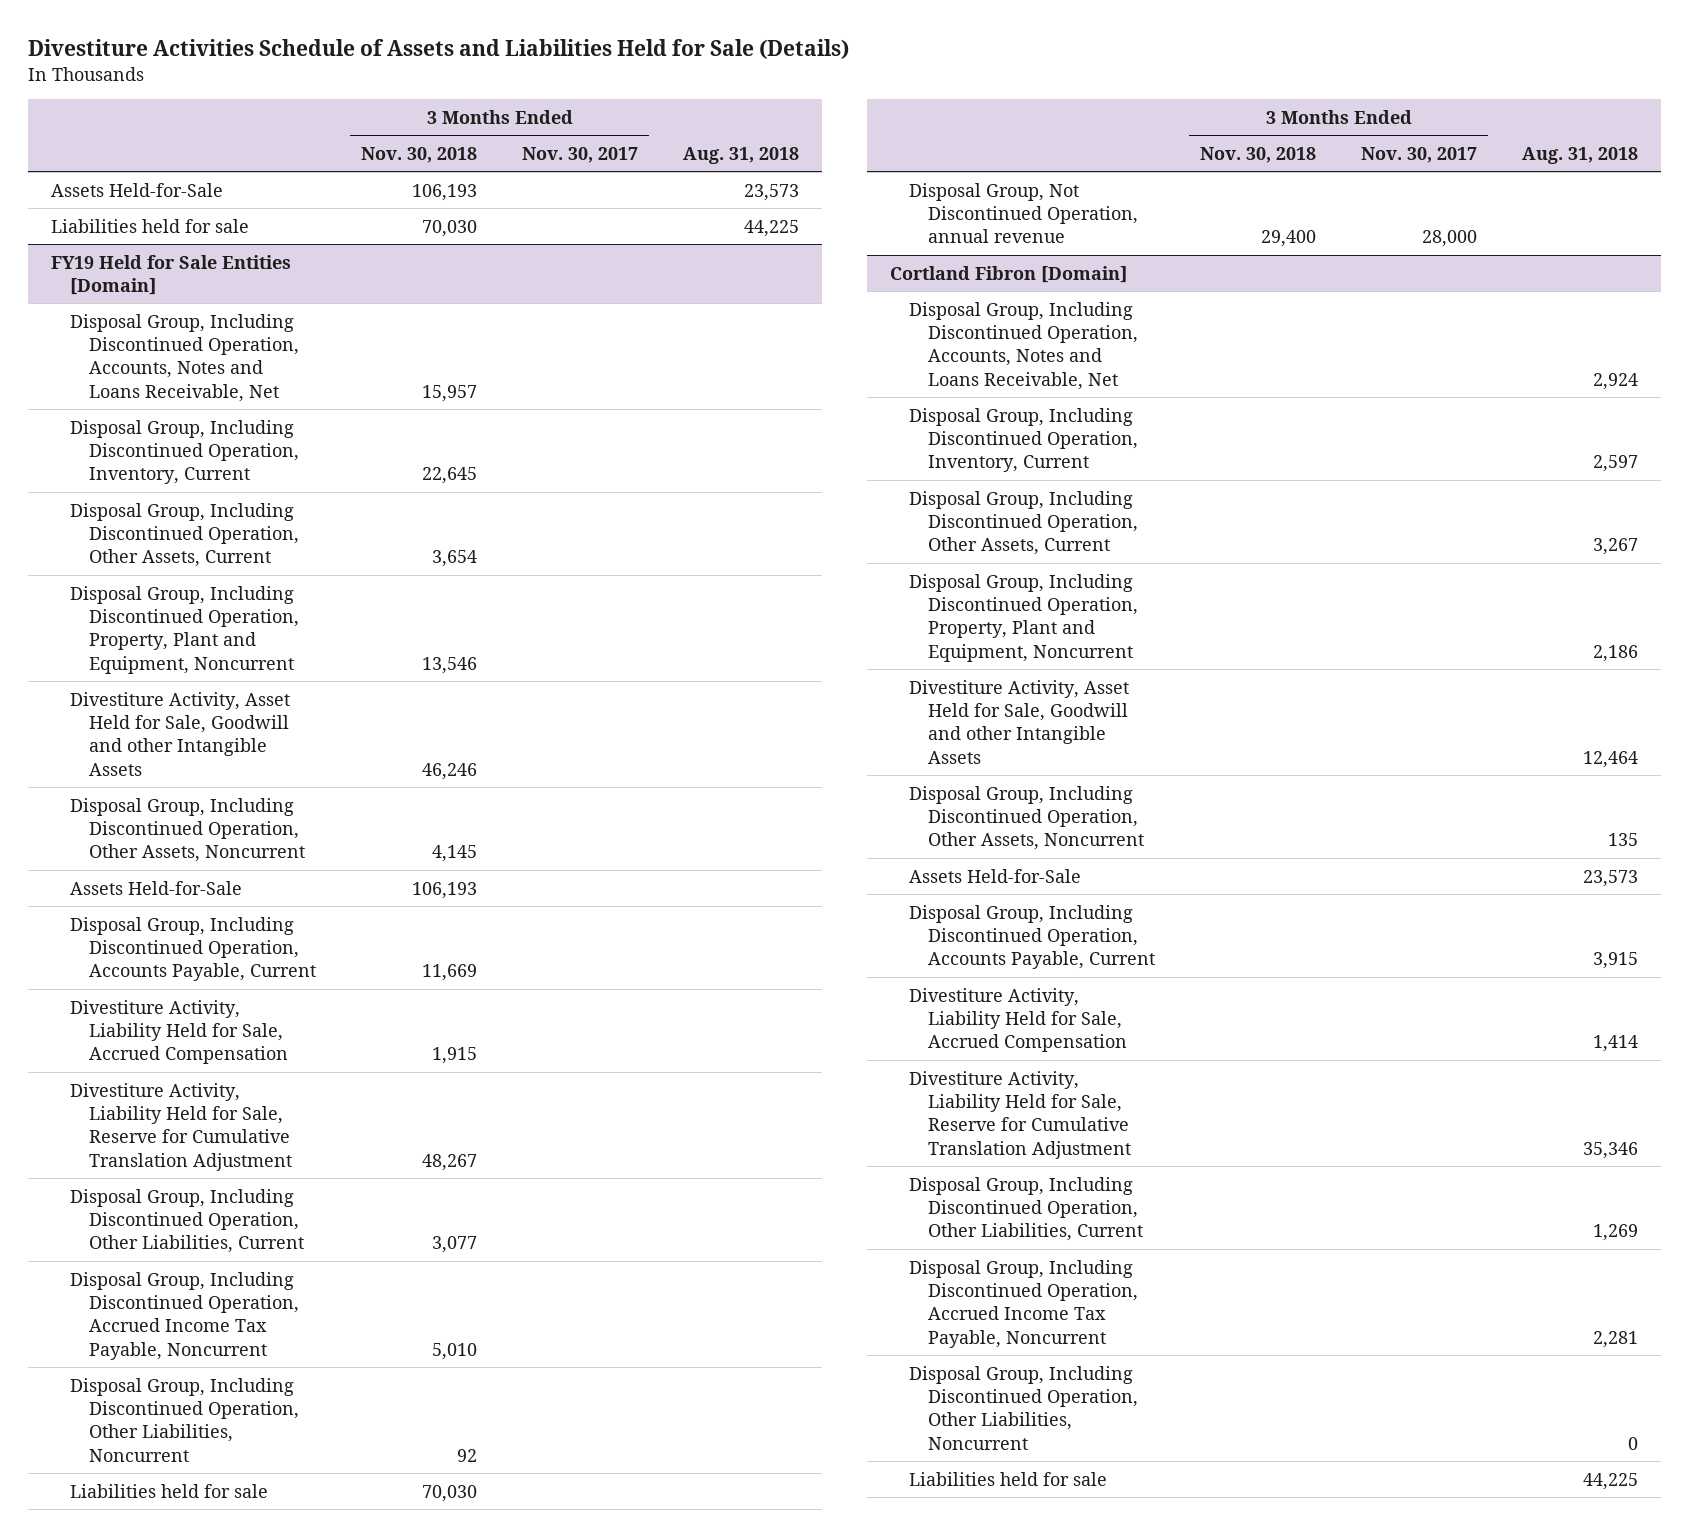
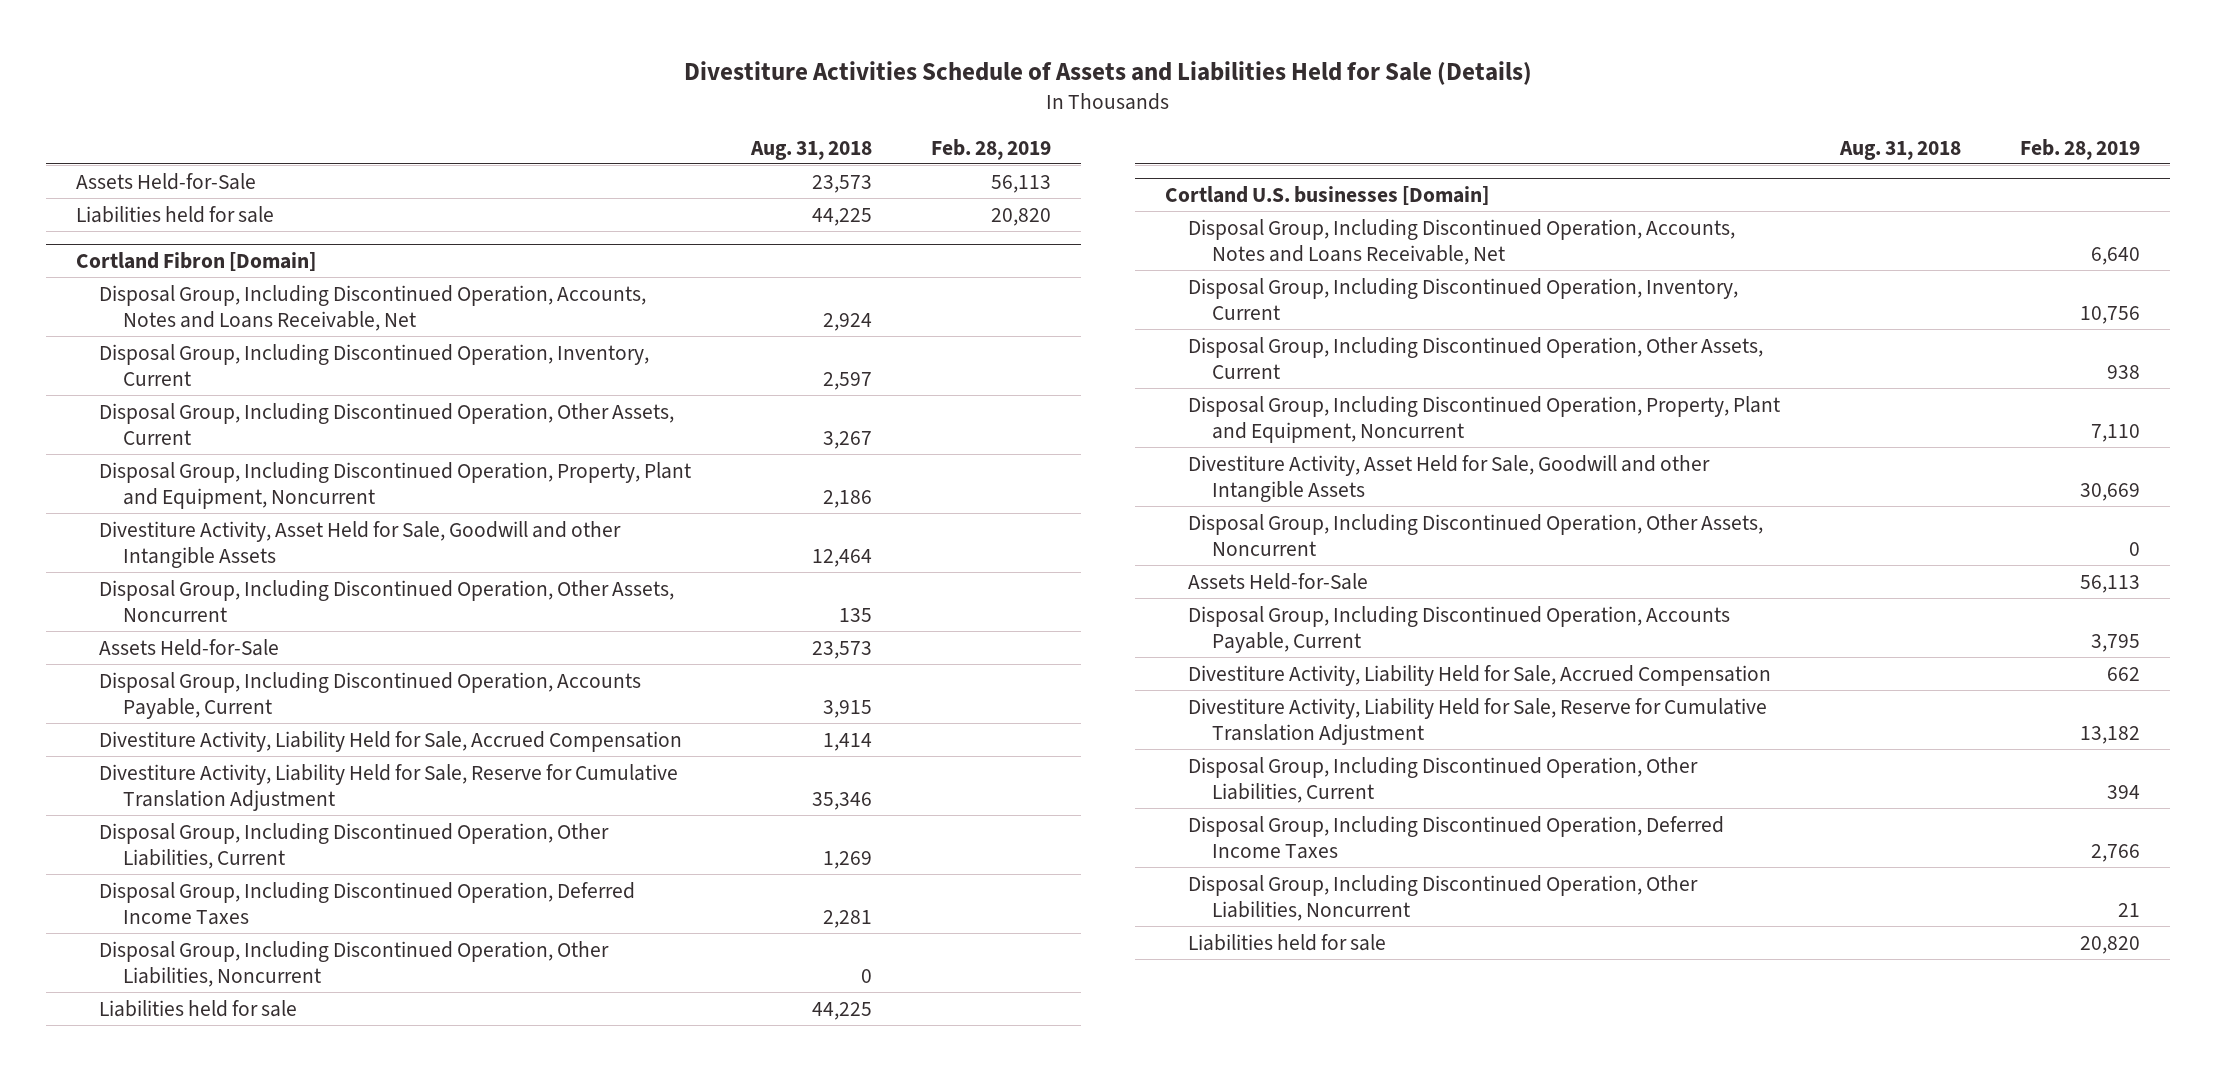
- | 3 Months Ended Nov. 30, 2018 | 3 Months Ended Nov. 30, 2017 | Aug. 31, 2018
+ | Aug. 31, 2018 | Feb. 28, 2019
- FY19 Held for Sale Entities [Domain]
- Disposal Group, Including Discontinued Operation, Accounts, Notes and Loans Receivable, Net | 15,957 | |
- Disposal Group, Including Discontinued Operation, Inventory, Current | 22,645 | |
- Disposal Group, Including Discontinued Operation, Other Assets, Current | 3,654 | |
- Disposal Group, Including Discontinued Operation, Property, Plant and Equipment, Noncurrent | 13,546 | |
- Divestiture Activity, Asset Held for Sale, Goodwill and other Intangible Assets | 46,246 | |
- Disposal Group, Including Discontinued Operation, Other Assets, Noncurrent | 4,145 | |
- Assets Held-for-Sale | 106,193 | |
- Disposal Group, Including Discontinued Operation, Accounts Payable, Current | 11,669 | |
- Divestiture Activity, Liability Held for Sale, Accrued Compensation | 1,915 | |
- Divestiture Activity, Liability Held for Sale, Reserve for Cumulative Translation Adjustment | 48,267 | |
- Disposal Group, Including Discontinued Operation, Other Liabilities, Current | 3,077 | |
- Disposal Group, Including Discontinued Operation, Accrued Income Tax Payable, Noncurrent | 5,010 | |
- Disposal Group, Including Discontinued Operation, Other Liabilities, Noncurrent | 92 | |
- Liabilities held for sale | 70,030 | |
- Disposal Group, Not Discontinued Operation, annual revenue | 29,400 | 28,000 |
@ Cortland Fibron [Domain]
- Disposal Group, Including Discontinued Operation, Accrued Income Tax Payable, Noncurrent | | | 2,281
+ Disposal Group, Including Discontinued Operation, Deferred Income Taxes | 2,281 |
+ Cortland U.S. businesses [Domain]
+ Disposal Group, Including Discontinued Operation, Accounts, Notes and Loans Receivable, Net | | 6,640
+ Disposal Group, Including Discontinued Operation, Inventory, Current | | 10,756
+ Disposal Group, Including Discontinued Operation, Other Assets, Current | | 938
+ Disposal Group, Including Discontinued Operation, Property, Plant and Equipment, Noncurrent | | 7,110
+ Divestiture Activity, Asset Held for Sale, Goodwill and other Intangible Assets | | 30,669
+ Disposal Group, Including Discontinued Operation, Other Assets, Noncurrent | | 0
+ Assets Held-for-Sale | | 56,113
+ Disposal Group, Including Discontinued Operation, Accounts Payable, Current | | 3,795
+ Divestiture Activity, Liability Held for Sale, Accrued Compensation | | 662
+ Divestiture Activity, Liability Held for Sale, Reserve for Cumulative Translation Adjustment | | 13,182
+ Disposal Group, Including Discontinued Operation, Other Liabilities, Current | | 394
+ Disposal Group, Including Discontinued Operation, Deferred Income Taxes | | 2,766
+ Disposal Group, Including Discontinued Operation, Other Liabilities, Noncurrent | | 21
+ Liabilities held for sale | | 20,820

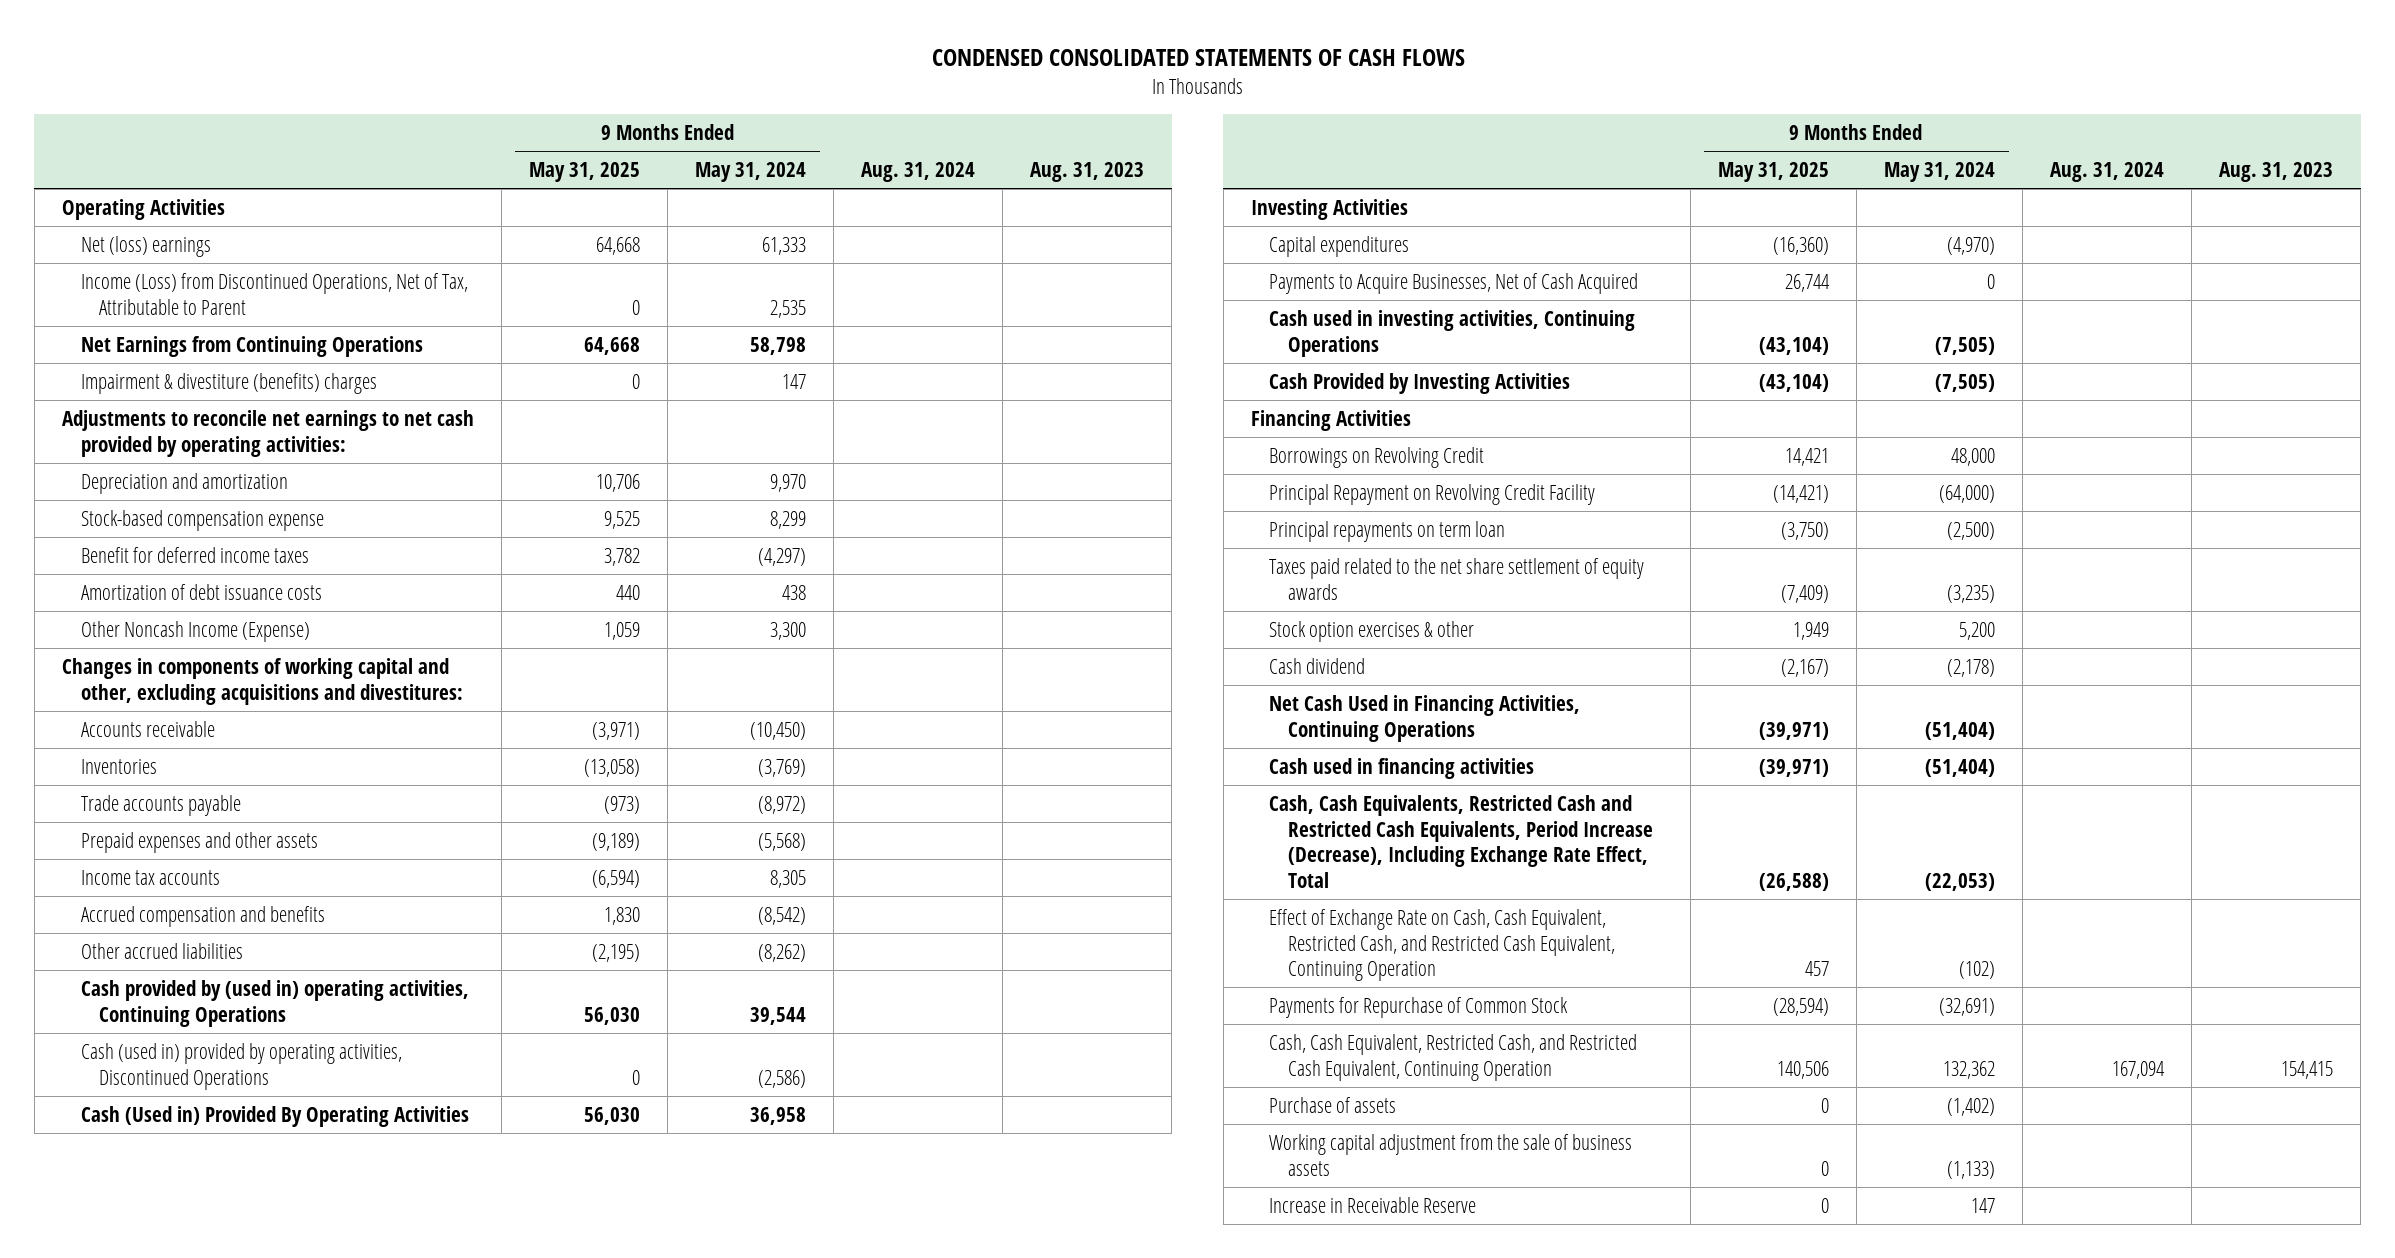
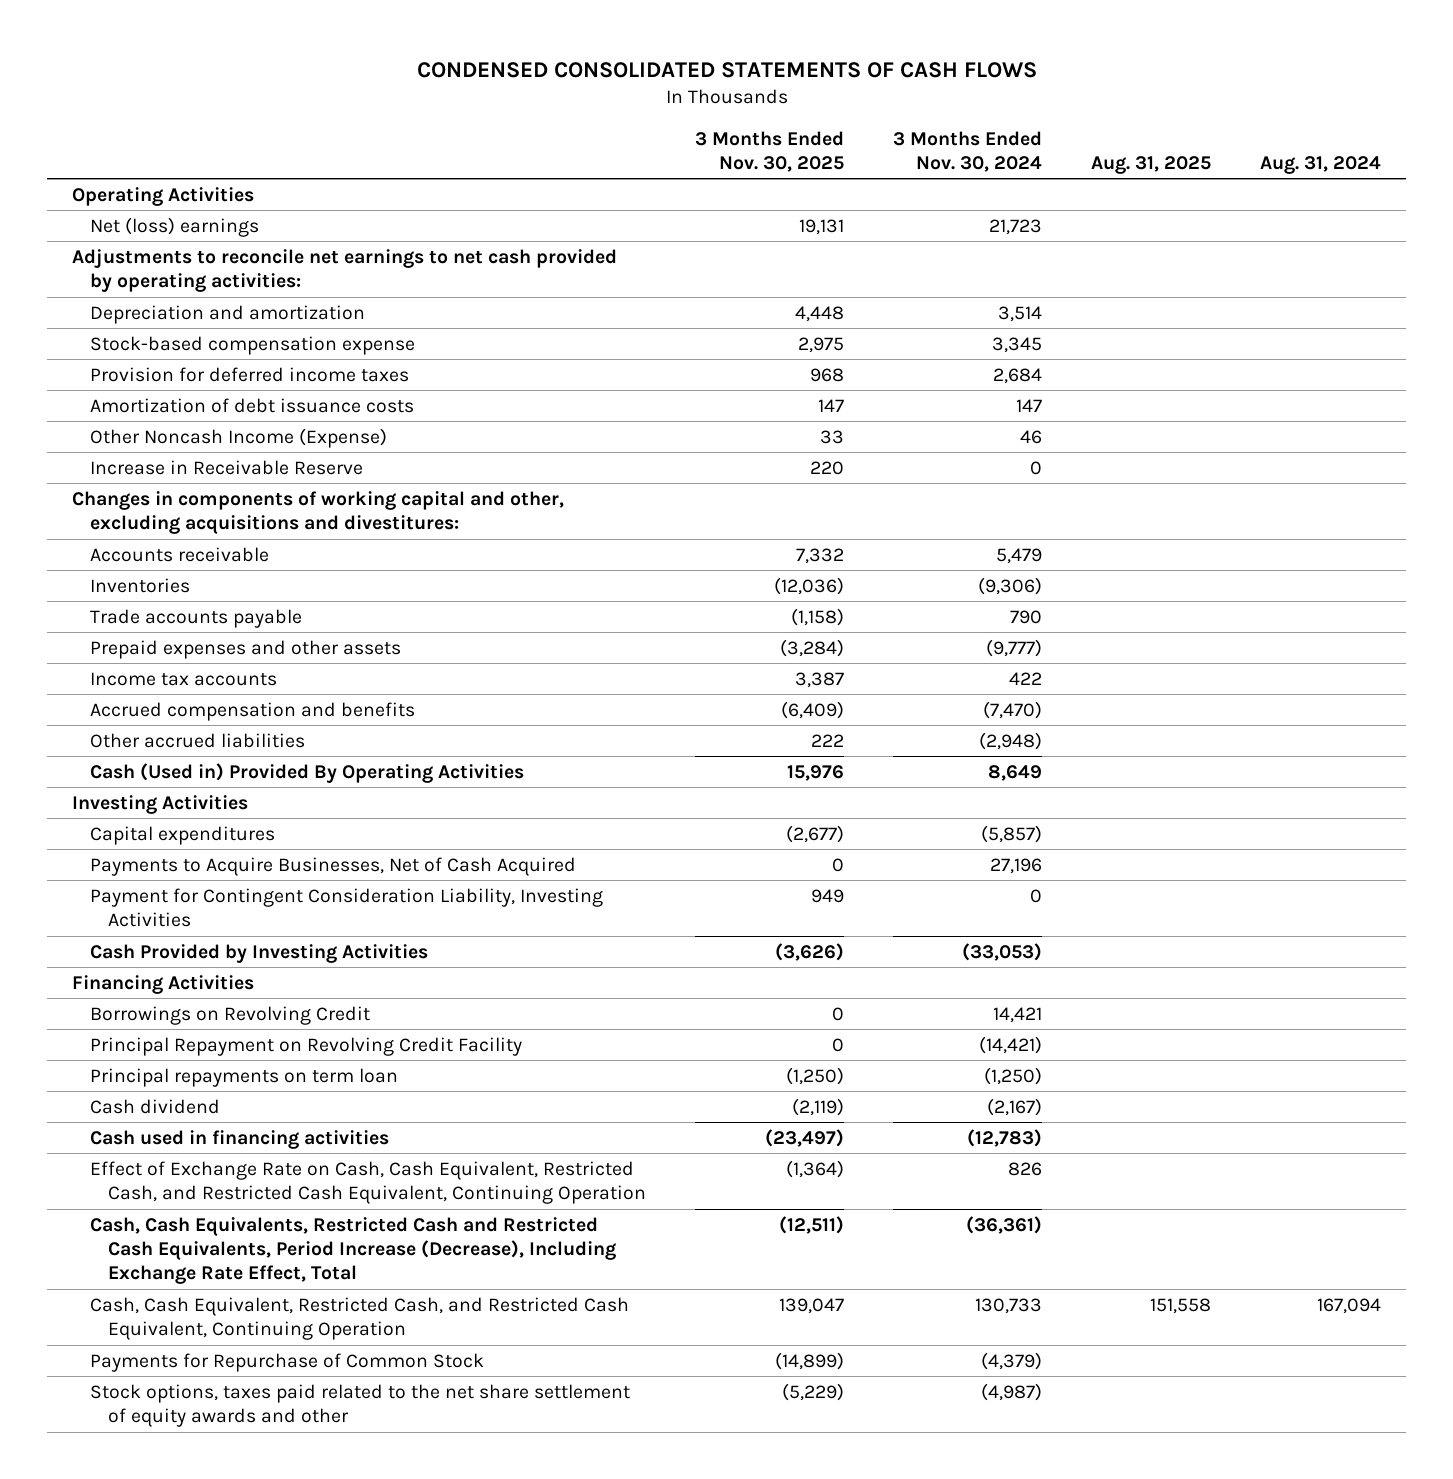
- | 9 Months Ended May 31, 2025 | 9 Months Ended May 31, 2024 | Aug. 31, 2024 | Aug. 31, 2023
+ | 3 Months Ended Nov. 30, 2025 | 3 Months Ended Nov. 30, 2024 | Aug. 31, 2025 | Aug. 31, 2024
- Income (Loss) from Discontinued Operations, Net of Tax, Attributable to Parent | 0 | 2,535 | |
- Net Earnings from Continuing Operations | 64,668 | 58,798 | |
- Impairment & divestiture (benefits) charges | 0 | 147 | |
- Benefit for deferred income taxes | 3,782 | (4,297) | |
+ Provision for deferred income taxes | 968 | 2,684 | |
moved up: Increase in Receivable Reserve | 220 | 0 | |
- Cash provided by (used in) operating activities, Continuing Operations | 56,030 | 39,544 | |
- Cash (used in) provided by operating activities, Discontinued Operations | 0 | (2,586) | |
- Cash used in investing activities, Continuing Operations | (43,104) | (7,505) | |
+ Payment for Contingent Consideration Liability, Investing Activities | 949 | 0 | |
- Taxes paid related to the net share settlement of equity awards | (7,409) | (3,235) | |
- Stock option exercises & other | 1,949 | 5,200 | |
- Net Cash Used in Financing Activities, Continuing Operations | (39,971) | (51,404) | |
moved down: Cash, Cash Equivalents, Restricted Cash and Restricted Cash Equivalents, Period Increase (Decrease), Including Exchange Rate Effect, Total | (12,511) | (36,361) | |
- Purchase of assets | 0 | (1,402) | |
- Working capital adjustment from the sale of business assets | 0 | (1,133) | |
moved down: Payments for Repurchase of Common Stock | (14,899) | (4,379) | |
+ Stock options, taxes paid related to the net share settlement of equity awards and other | (5,229) | (4,987) | |

